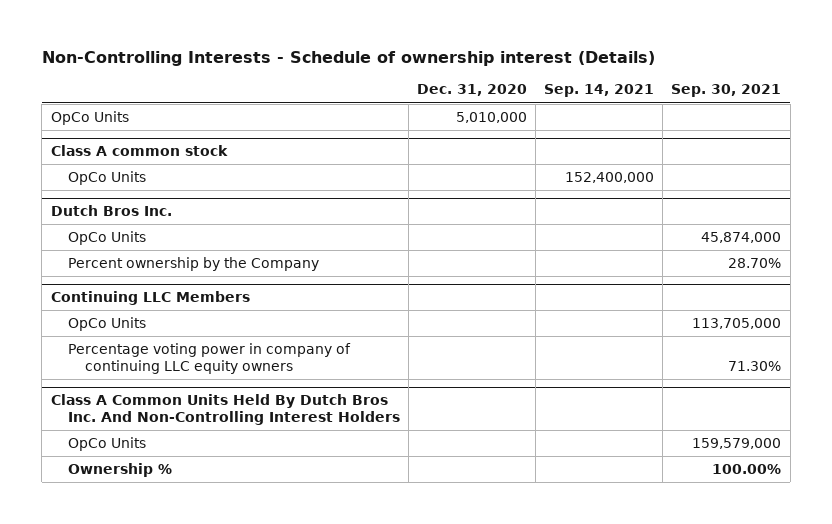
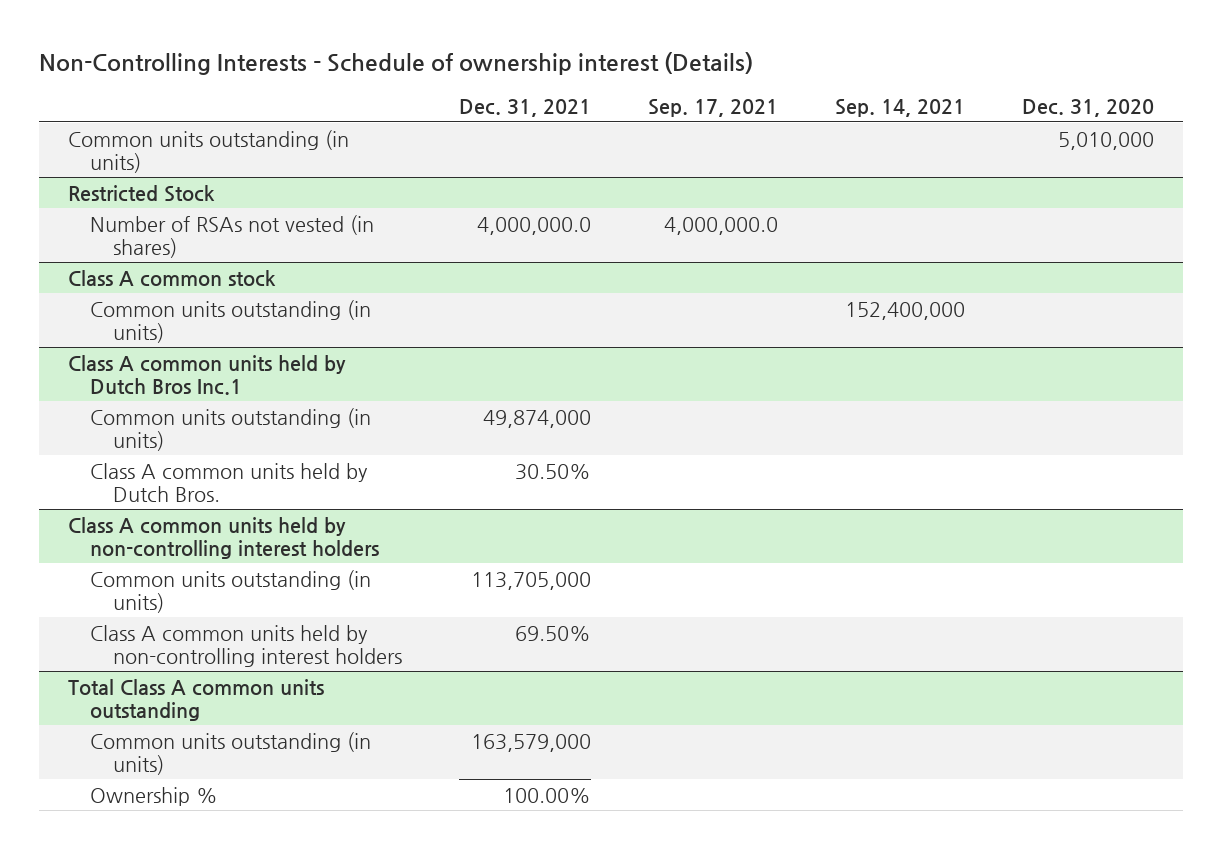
- | Dec. 31, 2020 | Sep. 14, 2021 | Sep. 30, 2021
+ | Dec. 31, 2021 | Sep. 17, 2021 | Sep. 14, 2021 | Dec. 31, 2020
- OpCo Units | 5,010,000 | |
+ Common units outstanding (in units) | | | | 5,010,000
+ Restricted Stock
+ Number of RSAs not vested (in shares) | 4,000,000.0 | 4,000,000.0 | |
@ Class A common stock
- OpCo Units | | 152,400,000 |
- Dutch Bros Inc.
- OpCo Units | | | 45,874,000
- Percent ownership by the Company | | | 28.70%
- Continuing LLC Members
- OpCo Units | | | 113,705,000
- Percentage voting power in company of continuing LLC equity owners | | | 71.30%
- Class A Common Units Held By Dutch Bros Inc. And Non-Controlling Interest Holders
- OpCo Units | | | 159,579,000
@ Class A common stock
+ Common units outstanding (in units) | | | 152,400,000 |
+ Class A common units held by Dutch Bros Inc.1
+ Common units outstanding (in units) | 49,874,000 | | |
+ Class A common units held by Dutch Bros. | 30.50% | | |
+ Class A common units held by non-controlling interest holders
+ Common units outstanding (in units) | 113,705,000 | | |
+ Class A common units held by non-controlling interest holders | 69.50% | | |
+ Total Class A common units outstanding
+ Common units outstanding (in units) | 163,579,000 | | |

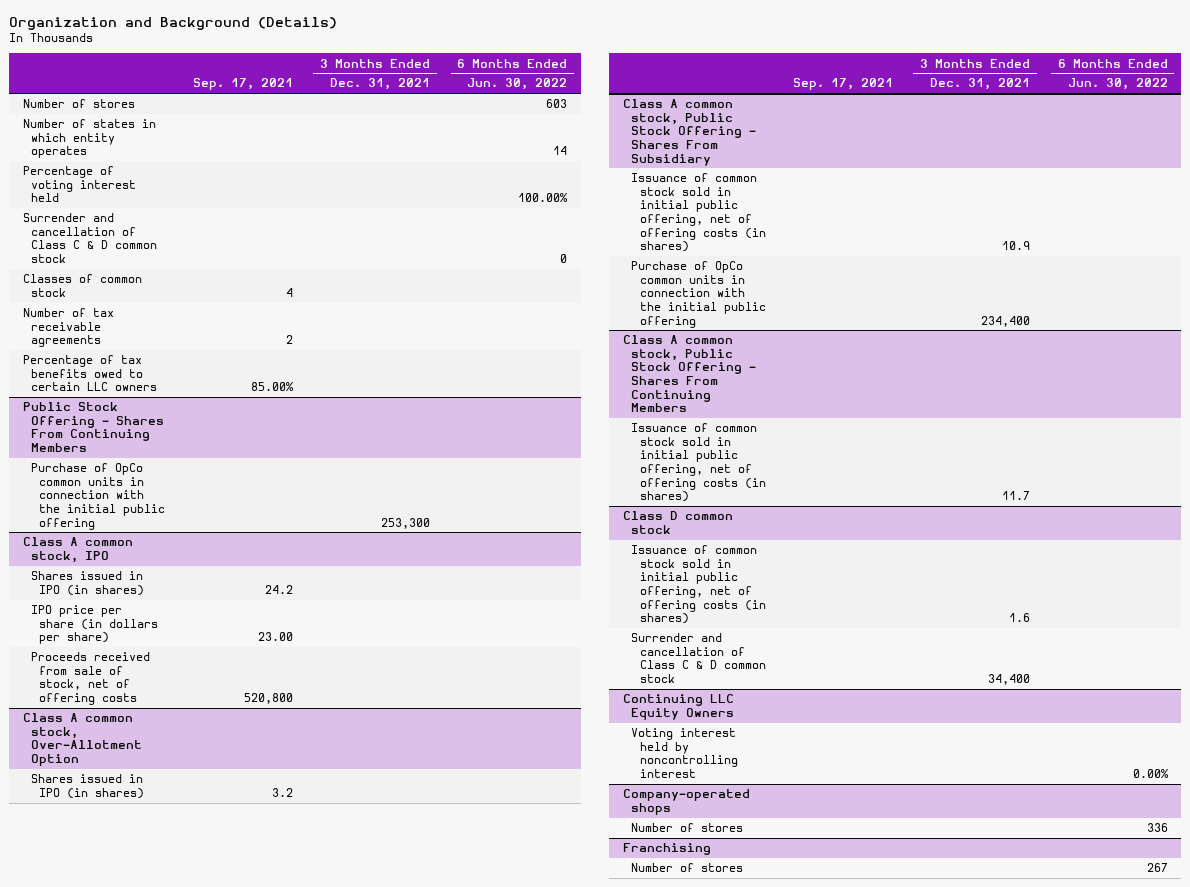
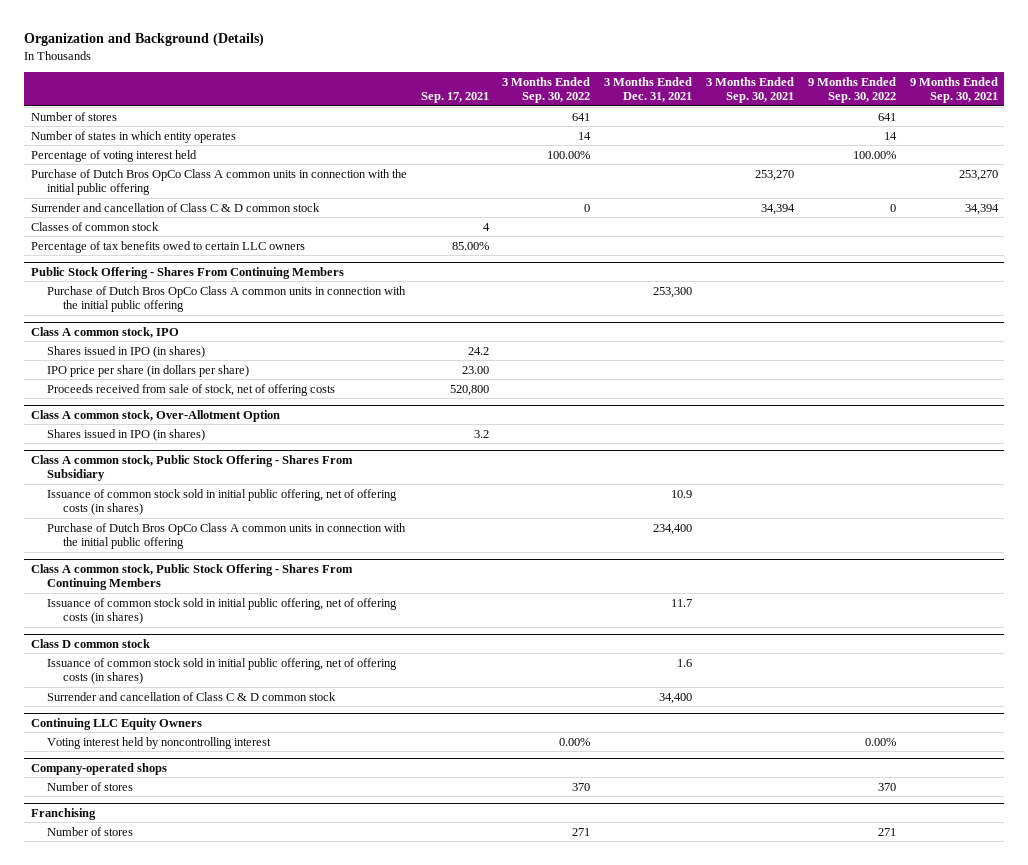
- | Sep. 17, 2021 | 3 Months Ended Dec. 31, 2021 | 6 Months Ended Jun. 30, 2022
+ | Sep. 17, 2021 | 3 Months Ended Sep. 30, 2022 | 3 Months Ended Dec. 31, 2021 | 3 Months Ended Sep. 30, 2021 | 9 Months Ended Sep. 30, 2022 | 9 Months Ended Sep. 30, 2021
+ Purchase of Dutch Bros OpCo Class A common units in connection with the initial public offering | | | | 253,270 | | 253,270
- Number of tax receivable agreements | 2 | |
@ Public Stock Offering - Shares From Continuing Members
- Purchase of OpCo common units in connection with the initial public offering | | 253,300 |
+ Purchase of Dutch Bros OpCo Class A common units in connection with the initial public offering | | | 253,300 | | |
@ Class A common stock, Public Stock Offering - Shares From Subsidiary
- Purchase of OpCo common units in connection with the initial public offering | | 234,400 |
+ Purchase of Dutch Bros OpCo Class A common units in connection with the initial public offering | | | 234,400 | | |

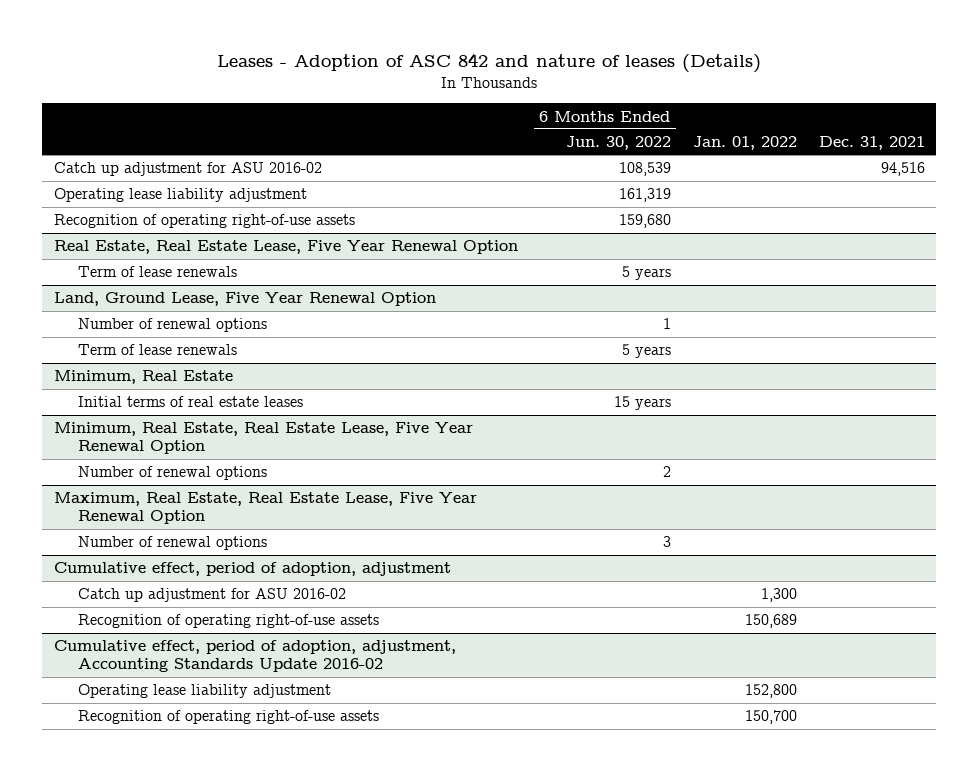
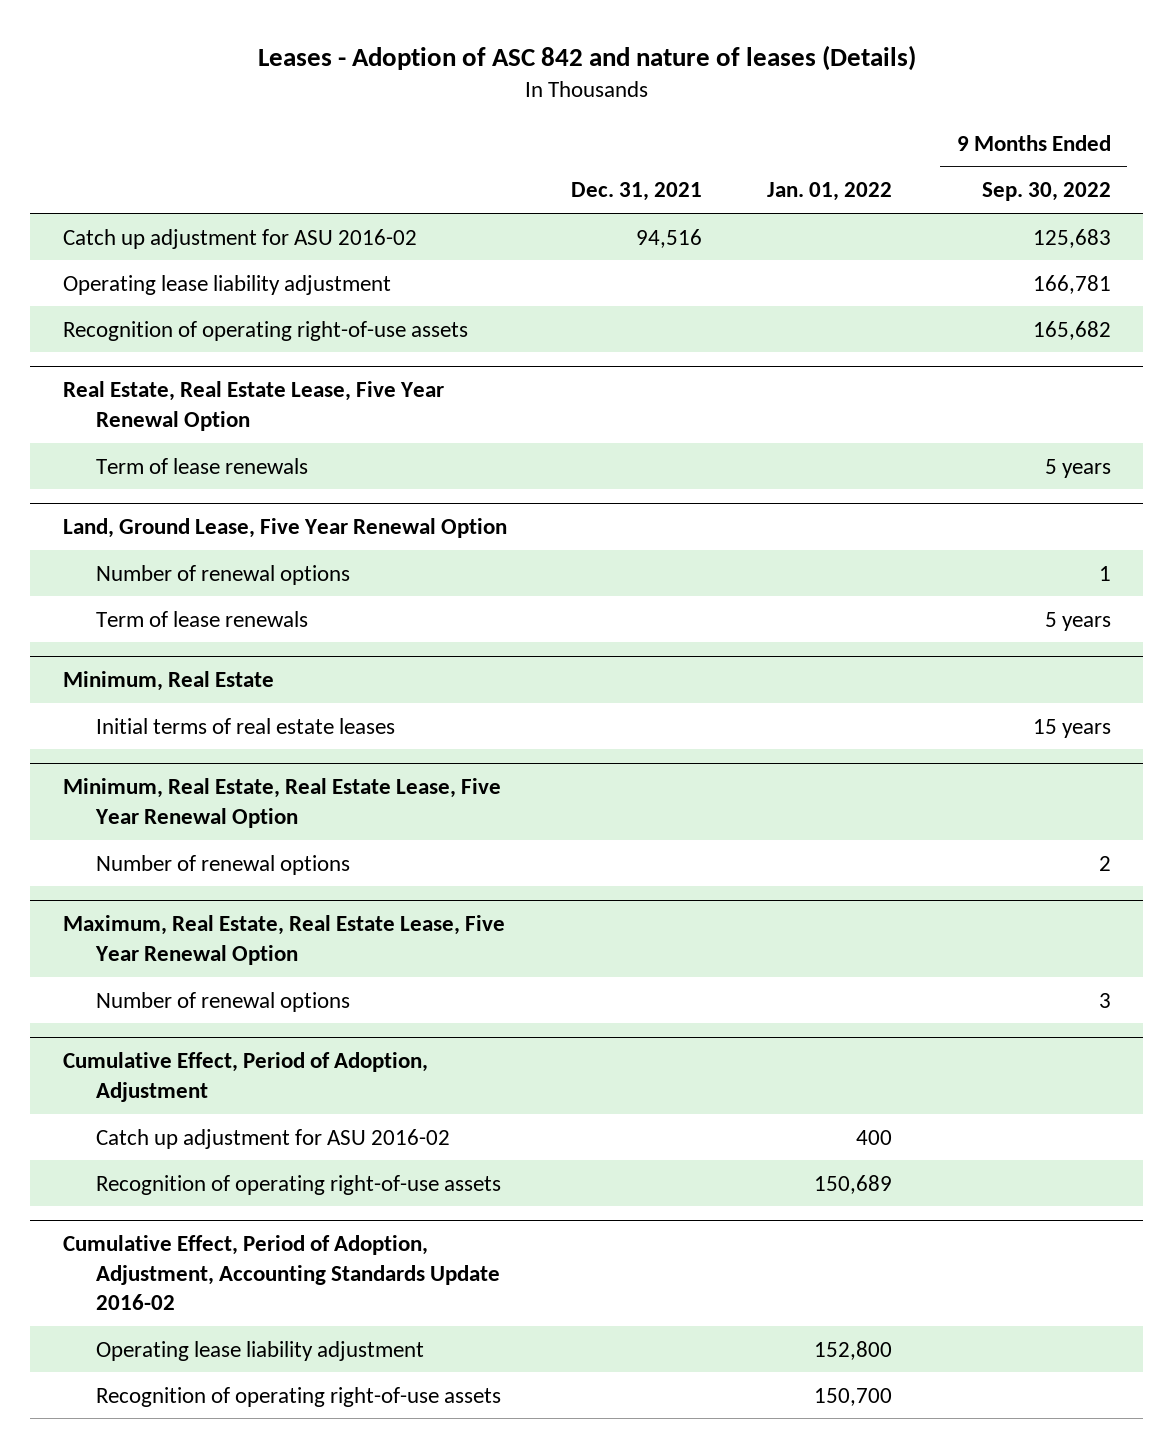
- | 6 Months Ended Jun. 30, 2022 | Jan. 01, 2022 | Dec. 31, 2021
+ | Dec. 31, 2021 | Jan. 01, 2022 | 9 Months Ended Sep. 30, 2022
- Cumulative effect, period of adoption, adjustment
- Catch up adjustment for ASU 2016-02 | | 1,300 |
+ Cumulative Effect, Period of Adoption, Adjustment
+ Catch up adjustment for ASU 2016-02 | | 400 |
- Cumulative effect, period of adoption, adjustment, Accounting Standards Update 2016-02
+ Cumulative Effect, Period of Adoption, Adjustment, Accounting Standards Update 2016-02

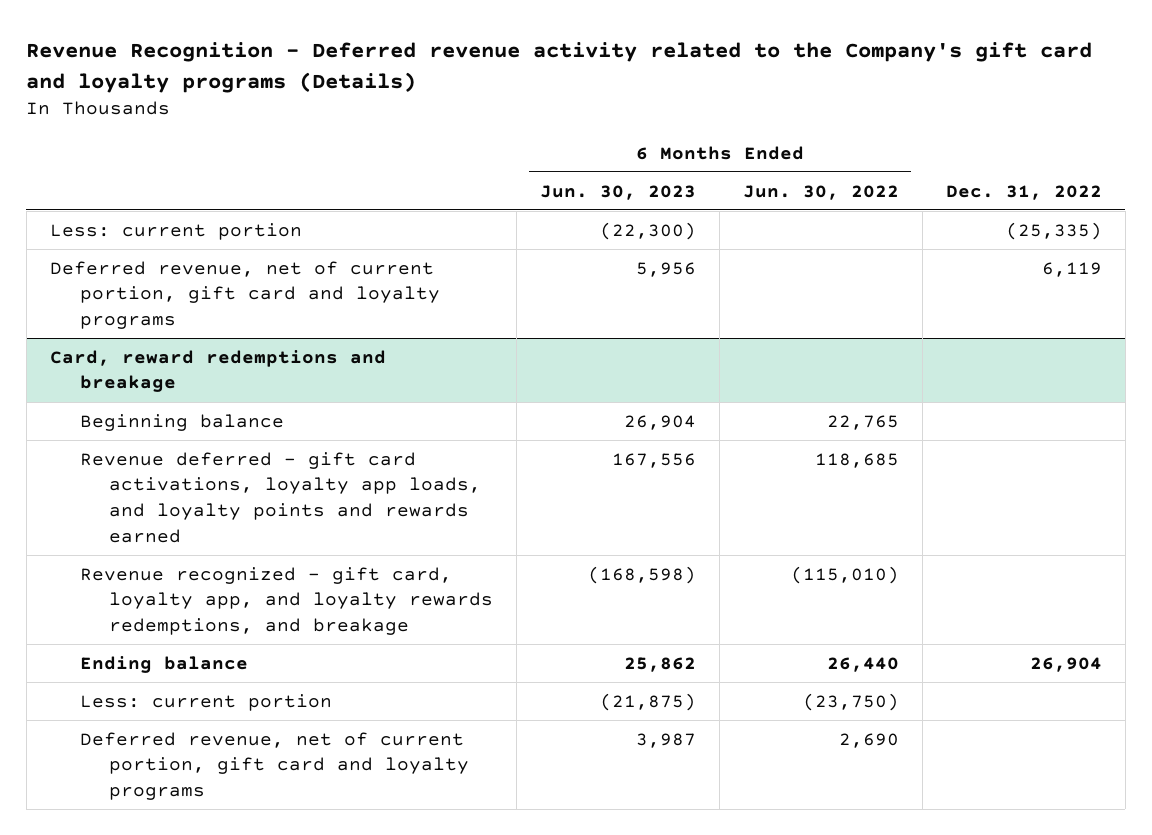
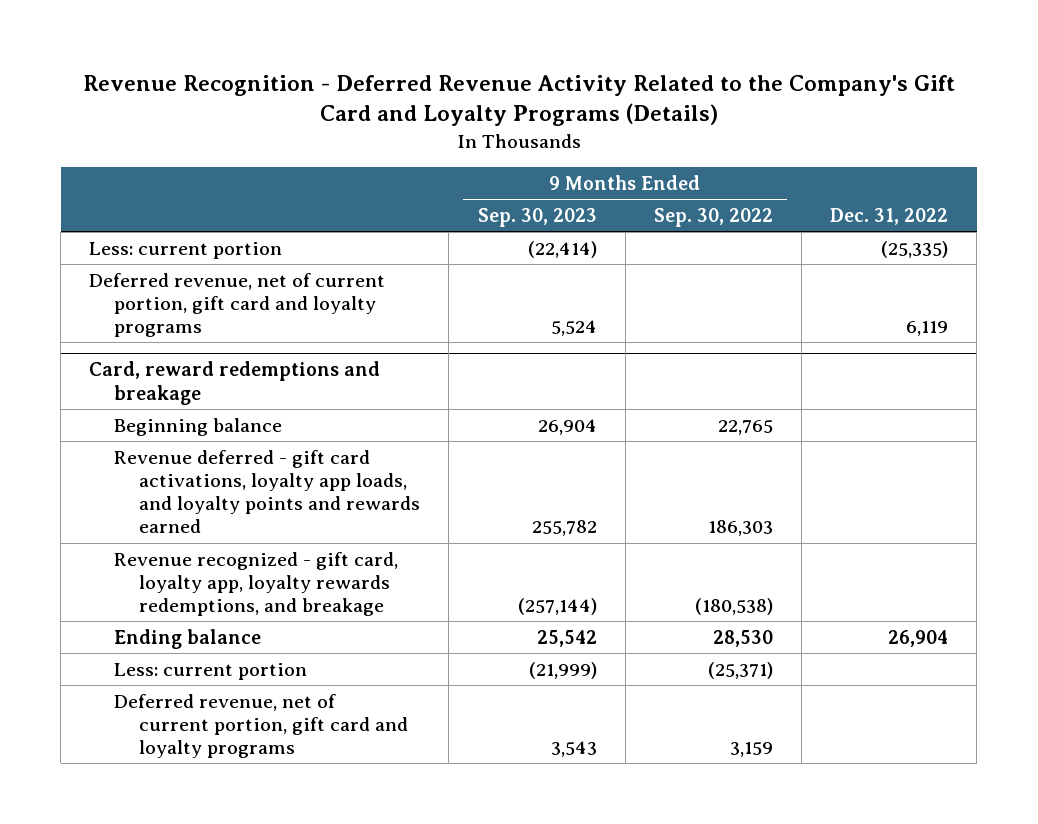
- Revenue Recognition - Deferred revenue activity related to the Company's gift card and loyalty programs (Details)
+ Revenue Recognition - Deferred Revenue Activity Related to the Company's Gift Card and Loyalty Programs (Details)
- | 6 Months Ended Jun. 30, 2023 | 6 Months Ended Jun. 30, 2022 | Dec. 31, 2022
+ | 9 Months Ended Sep. 30, 2023 | 9 Months Ended Sep. 30, 2022 | Dec. 31, 2022
@ Card, reward redemptions and breakage
- Revenue recognized - gift card, loyalty app, and loyalty rewards redemptions, and breakage | (168,598) | (115,010) |
+ Revenue recognized - gift card, loyalty app, loyalty rewards redemptions, and breakage | (257,144) | (180,538) |

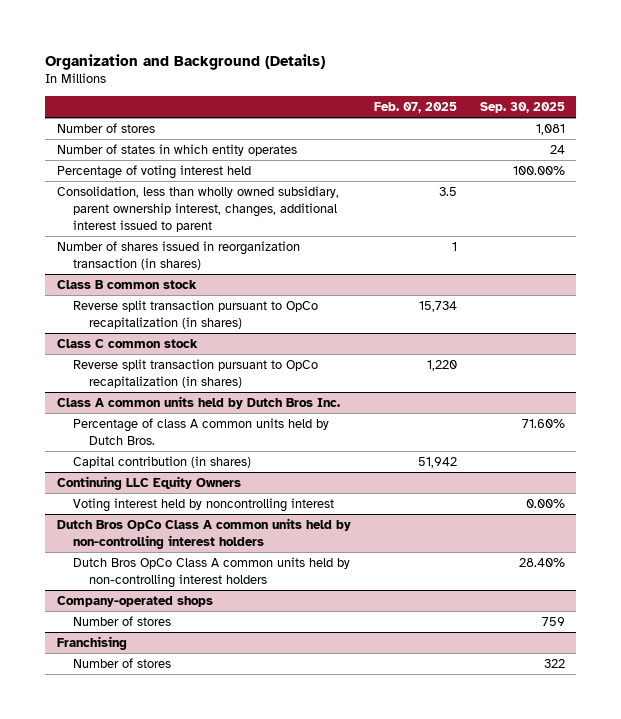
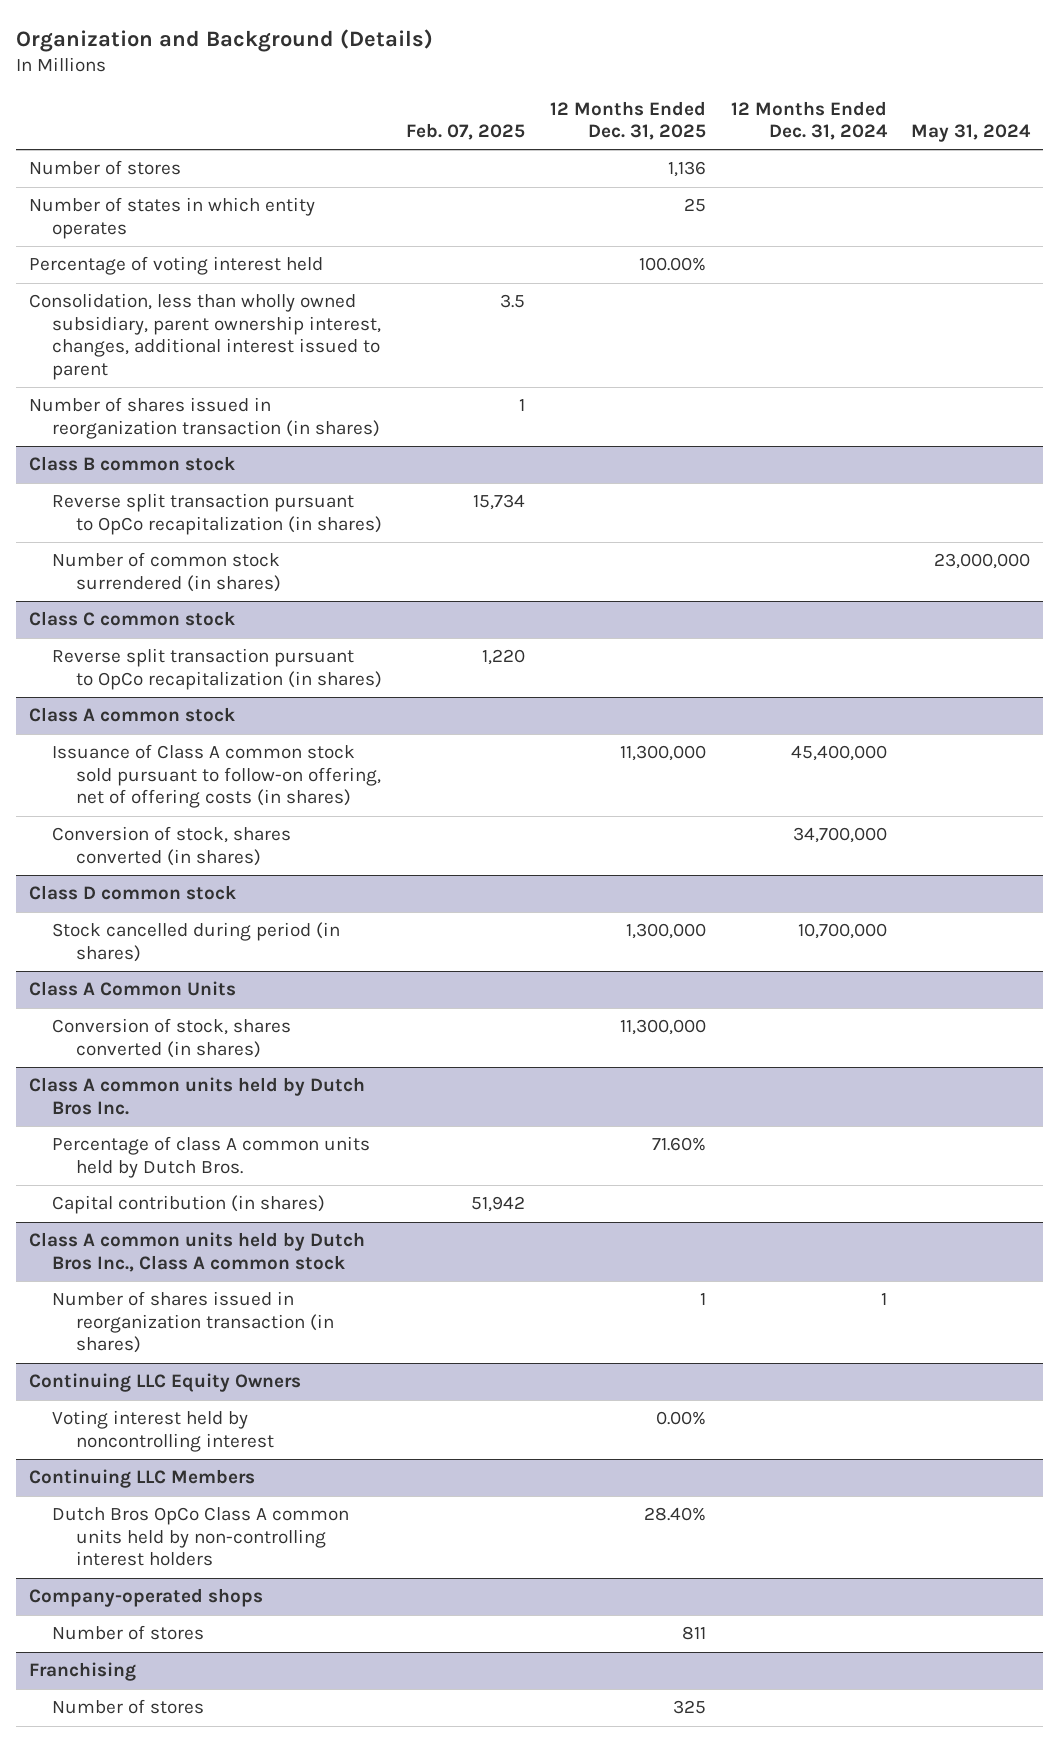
- | Feb. 07, 2025 | Sep. 30, 2025
+ | Feb. 07, 2025 | 12 Months Ended Dec. 31, 2025 | 12 Months Ended Dec. 31, 2024 | May 31, 2024
@ Class B common stock
+ Number of common stock surrendered (in shares) | | | | 23,000,000
+ Class A common stock
+ Issuance of Class A common stock sold pursuant to follow-on offering, net of offering costs (in shares) | | 11,300,000 | 45,400,000 |
+ Conversion of stock, shares converted (in shares) | | | 34,700,000 |
+ Class D common stock
+ Stock cancelled during period (in shares) | | 1,300,000 | 10,700,000 |
+ Class A Common Units
+ Conversion of stock, shares converted (in shares) | | 11,300,000 | |
+ Class A common units held by Dutch Bros Inc., Class A common stock
+ Number of shares issued in reorganization transaction (in shares) | | 1 | 1 |
- Dutch Bros OpCo Class A common units held by non-controlling interest holders
+ Continuing LLC Members

